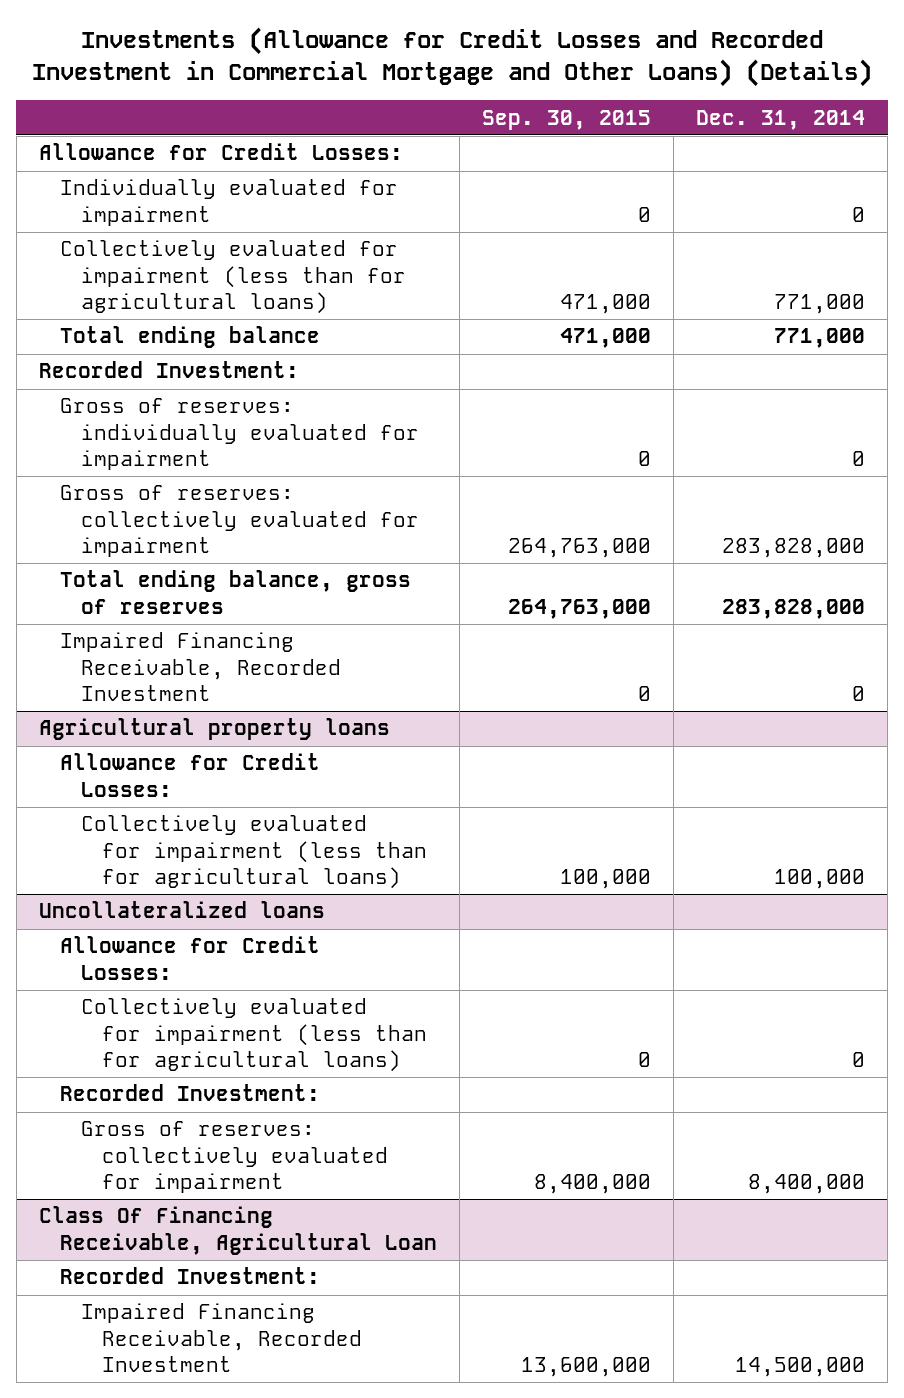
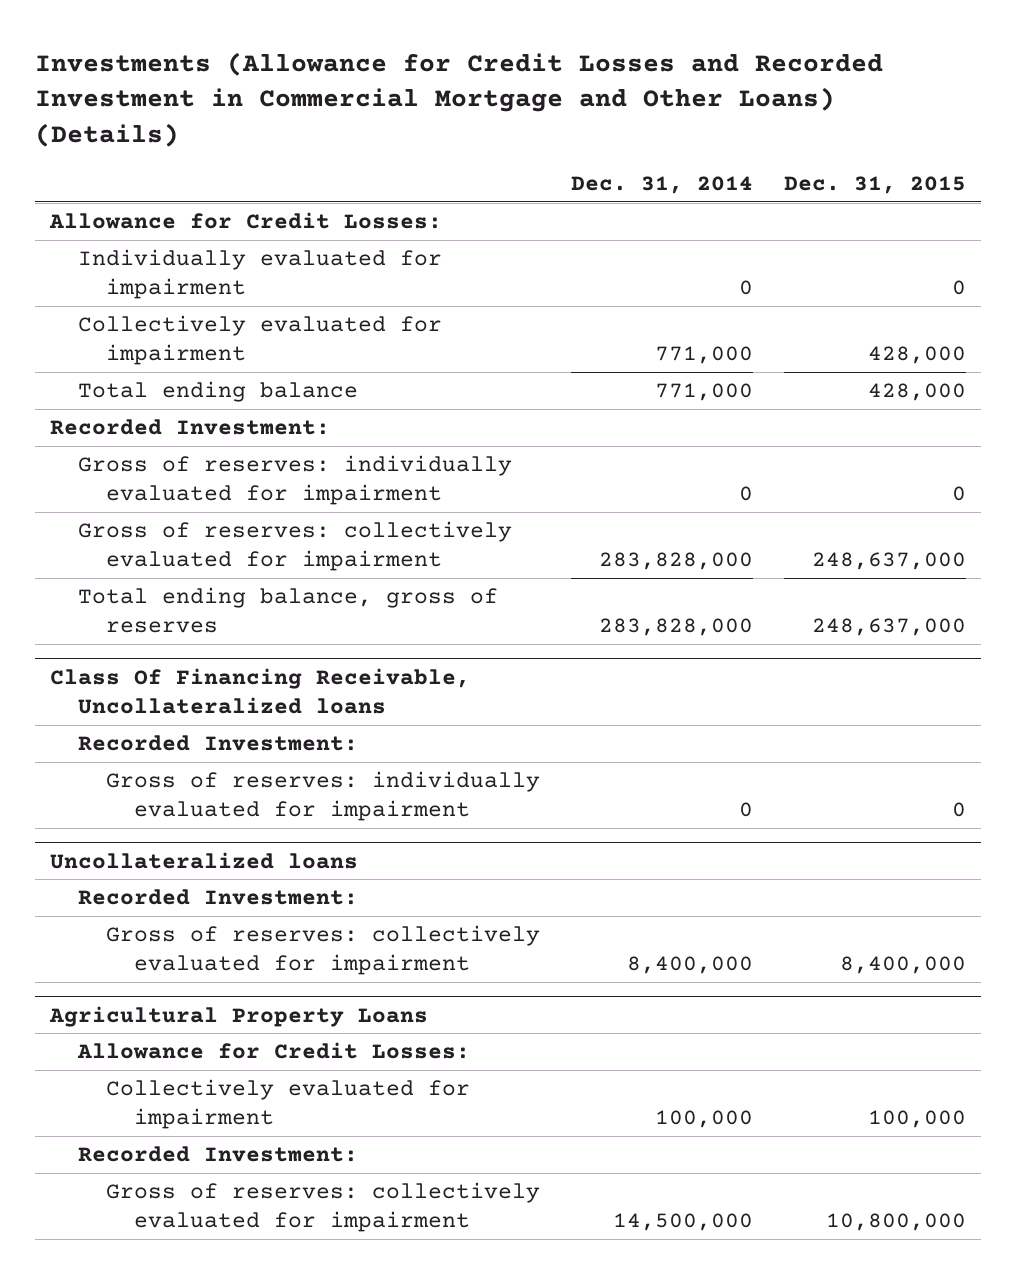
- | Sep. 30, 2015 | Dec. 31, 2014
+ | Dec. 31, 2014 | Dec. 31, 2015
- Collectively evaluated for impairment (less than for agricultural loans) | 471,000 | 771,000
+ Collectively evaluated for impairment | 771,000 | 428,000
- Impaired Financing Receivable, Recorded Investment | 0 | 0
- Agricultural property loans
- Allowance for Credit Losses:
- Collectively evaluated for impairment (less than for agricultural loans) | 100,000 | 100,000
+ Class Of Financing Receivable, Uncollateralized loans
+ Recorded Investment:
+ Gross of reserves: individually evaluated for impairment | 0 | 0
@ Uncollateralized loans
- Allowance for Credit Losses:
- Collectively evaluated for impairment (less than for agricultural loans) | 0 | 0
- Class Of Financing Receivable, Agricultural Loan
+ Agricultural Property Loans
+ Allowance for Credit Losses:
+ Collectively evaluated for impairment | 100,000 | 100,000
- Impaired Financing Receivable, Recorded Investment | 13,600,000 | 14,500,000
+ Gross of reserves: collectively evaluated for impairment | 14,500,000 | 10,800,000

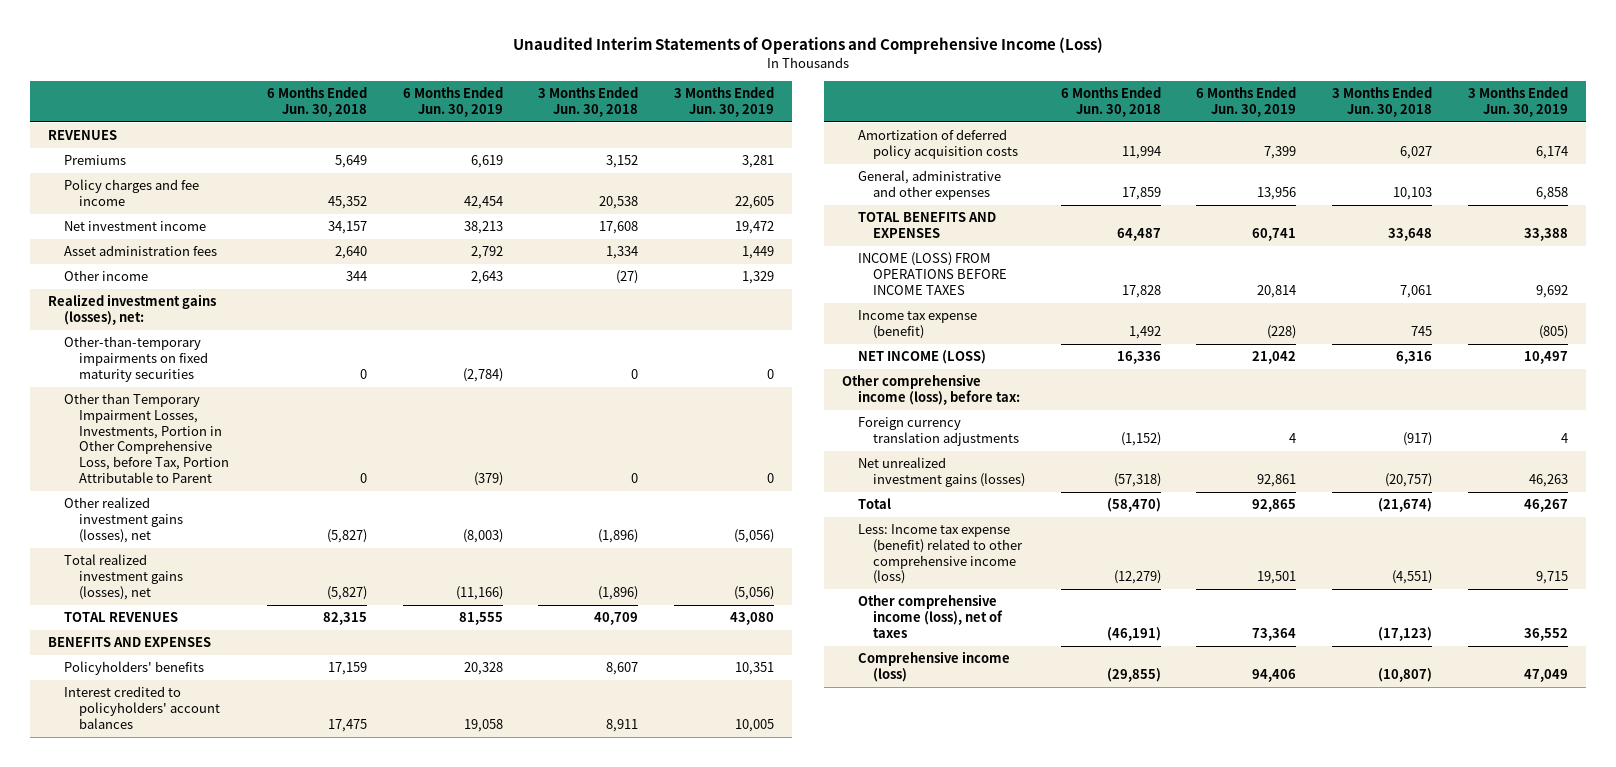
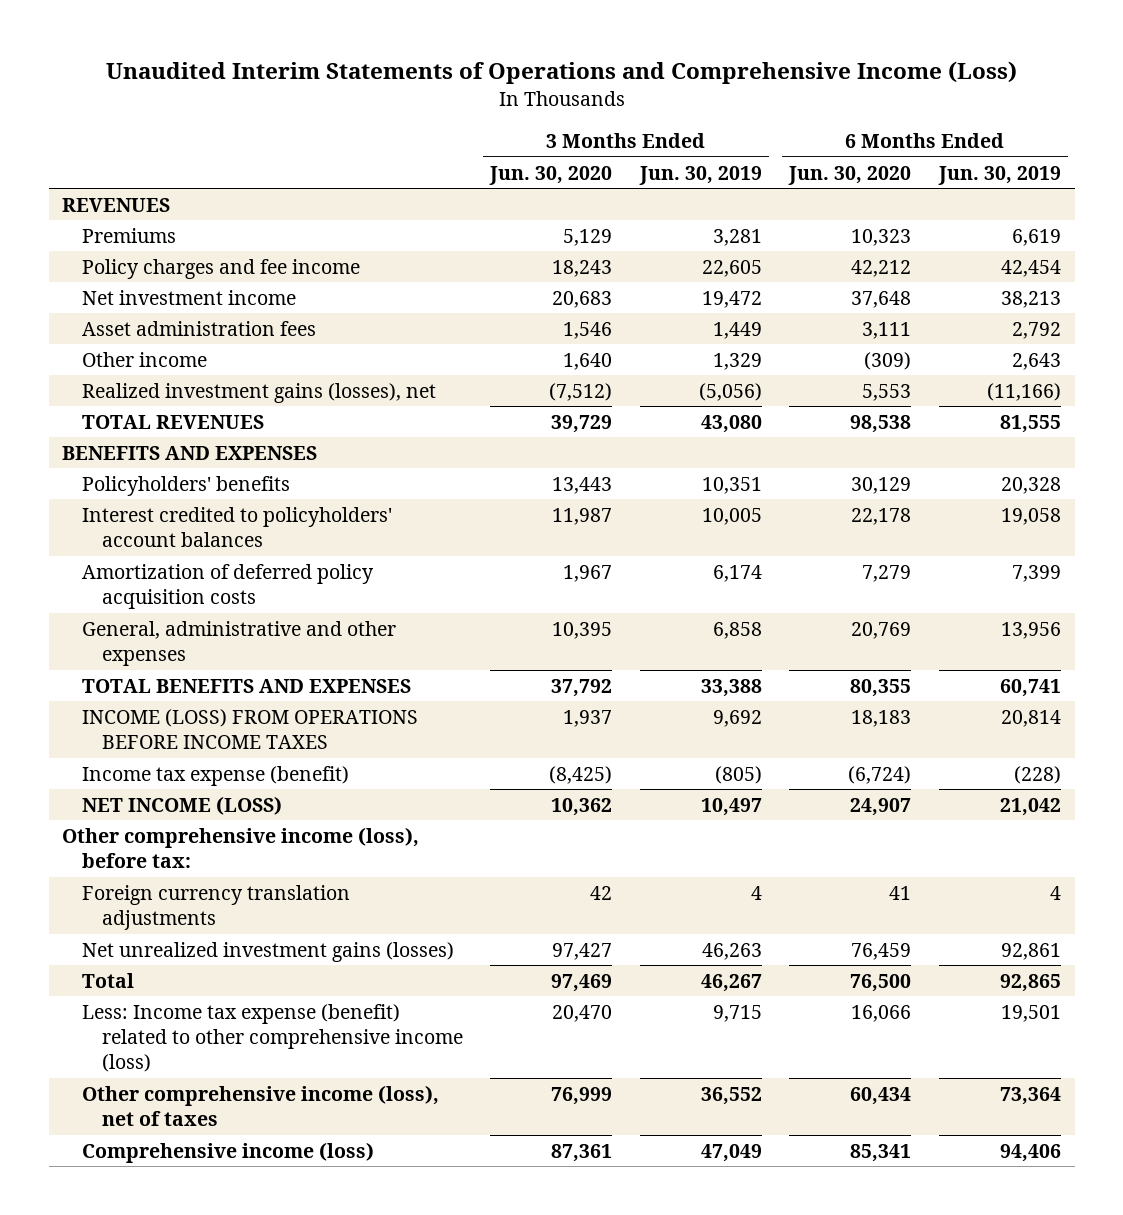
- | 6 Months Ended Jun. 30, 2018 | 6 Months Ended Jun. 30, 2019 | 3 Months Ended Jun. 30, 2018 | 3 Months Ended Jun. 30, 2019
+ | 3 Months Ended Jun. 30, 2020 | 3 Months Ended Jun. 30, 2019 | 6 Months Ended Jun. 30, 2020 | 6 Months Ended Jun. 30, 2019
- Realized investment gains (losses), net:
- Other-than-temporary impairments on fixed maturity securities | 0 | (2,784) | 0 | 0
- Other than Temporary Impairment Losses, Investments, Portion in Other Comprehensive Loss, before Tax, Portion Attributable to Parent | 0 | (379) | 0 | 0
- Other realized investment gains (losses), net | (5,827) | (8,003) | (1,896) | (5,056)
- Total realized investment gains (losses), net | (5,827) | (11,166) | (1,896) | (5,056)
+ Realized investment gains (losses), net | (7,512) | (5,056) | 5,553 | (11,166)

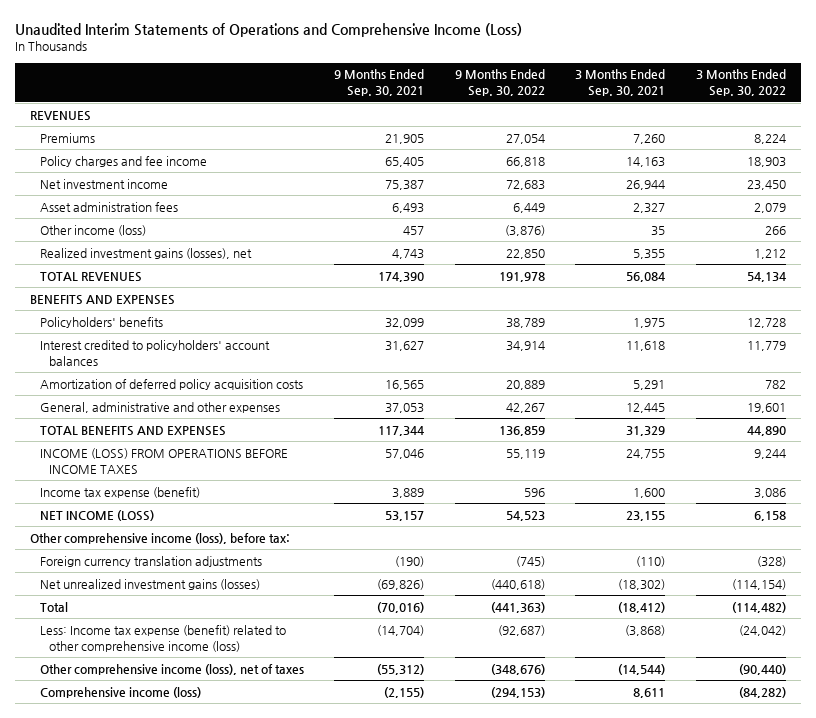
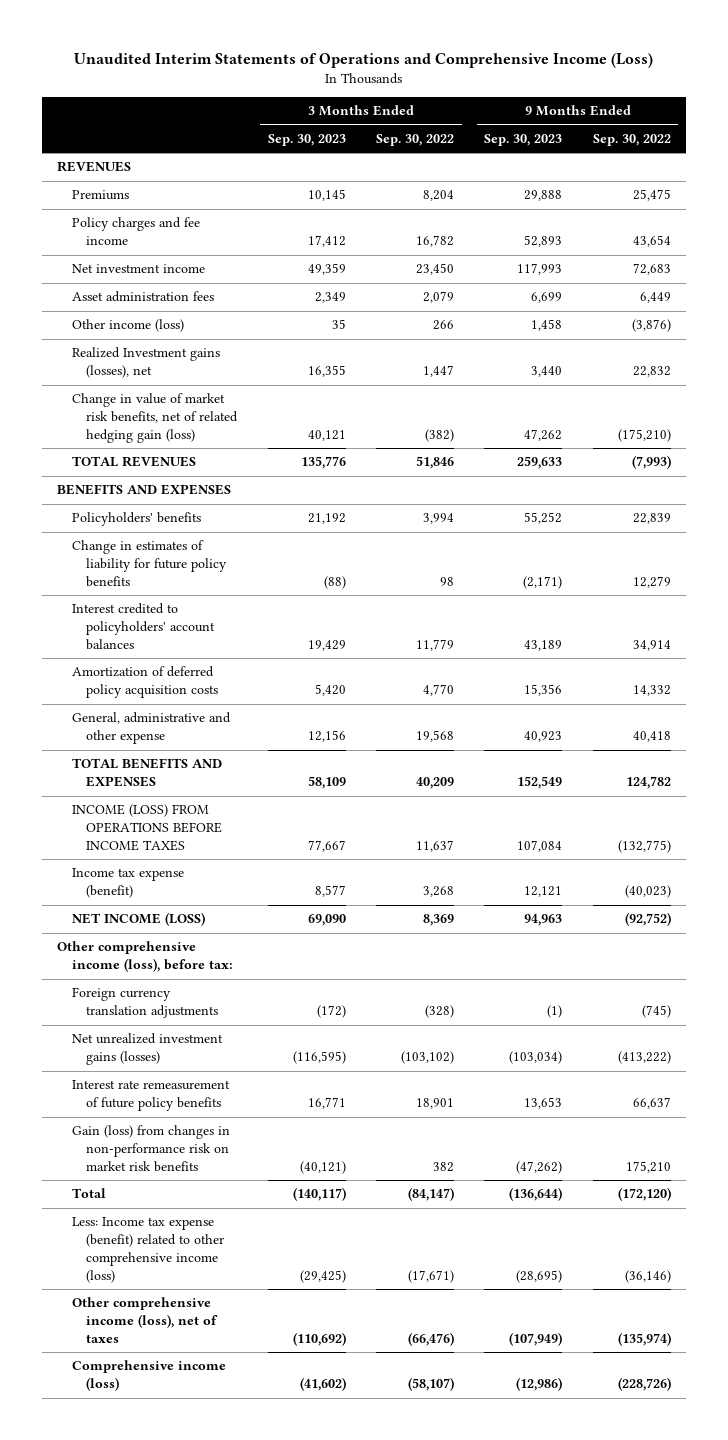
- | 9 Months Ended Sep. 30, 2021 | 9 Months Ended Sep. 30, 2022 | 3 Months Ended Sep. 30, 2021 | 3 Months Ended Sep. 30, 2022
+ | 3 Months Ended Sep. 30, 2023 | 3 Months Ended Sep. 30, 2022 | 9 Months Ended Sep. 30, 2023 | 9 Months Ended Sep. 30, 2022
- Premiums | 21,905 | 27,054 | 7,260 | 8,224
- Policy charges and fee income | 65,405 | 66,818 | 14,163 | 18,903
+ Premiums | 10,145 | 8,204 | 29,888 | 25,475
+ Policy charges and fee income | 17,412 | 16,782 | 52,893 | 43,654
- Realized investment gains (losses), net | 4,743 | 22,850 | 5,355 | 1,212
- TOTAL REVENUES | 174,390 | 191,978 | 56,084 | 54,134
+ Realized Investment gains (losses), net | 16,355 | 1,447 | 3,440 | 22,832
+ Change in value of market risk benefits, net of related hedging gain (loss) | 40,121 | (382) | 47,262 | (175,210)
+ TOTAL REVENUES | 135,776 | 51,846 | 259,633 | (7,993)
- Policyholders' benefits | 32,099 | 38,789 | 1,975 | 12,728
+ Policyholders' benefits | 21,192 | 3,994 | 55,252 | 22,839
+ Change in estimates of liability for future policy benefits | (88) | 98 | (2,171) | 12,279
- Amortization of deferred policy acquisition costs | 16,565 | 20,889 | 5,291 | 782
- General, administrative and other expenses | 37,053 | 42,267 | 12,445 | 19,601
- TOTAL BENEFITS AND EXPENSES | 117,344 | 136,859 | 31,329 | 44,890
- INCOME (LOSS) FROM OPERATIONS BEFORE INCOME TAXES | 57,046 | 55,119 | 24,755 | 9,244
- Income tax expense (benefit) | 3,889 | 596 | 1,600 | 3,086
- NET INCOME (LOSS) | 53,157 | 54,523 | 23,155 | 6,158
+ Amortization of deferred policy acquisition costs | 5,420 | 4,770 | 15,356 | 14,332
+ General, administrative and other expense | 12,156 | 19,568 | 40,923 | 40,418
+ TOTAL BENEFITS AND EXPENSES | 58,109 | 40,209 | 152,549 | 124,782
+ INCOME (LOSS) FROM OPERATIONS BEFORE INCOME TAXES | 77,667 | 11,637 | 107,084 | (132,775)
+ Income tax expense (benefit) | 8,577 | 3,268 | 12,121 | (40,023)
+ NET INCOME (LOSS) | 69,090 | 8,369 | 94,963 | (92,752)
- Net unrealized investment gains (losses) | (69,826) | (440,618) | (18,302) | (114,154)
- Total | (70,016) | (441,363) | (18,412) | (114,482)
- Less: Income tax expense (benefit) related to other comprehensive income (loss) | (14,704) | (92,687) | (3,868) | (24,042)
- Other comprehensive income (loss), net of taxes | (55,312) | (348,676) | (14,544) | (90,440)
- Comprehensive income (loss) | (2,155) | (294,153) | 8,611 | (84,282)
+ Net unrealized investment gains (losses) | (116,595) | (103,102) | (103,034) | (413,222)
+ Interest rate remeasurement of future policy benefits | 16,771 | 18,901 | 13,653 | 66,637
+ Gain (loss) from changes in non-performance risk on market risk benefits | (40,121) | 382 | (47,262) | 175,210
+ Total | (140,117) | (84,147) | (136,644) | (172,120)
+ Less: Income tax expense (benefit) related to other comprehensive income (loss) | (29,425) | (17,671) | (28,695) | (36,146)
+ Other comprehensive income (loss), net of taxes | (110,692) | (66,476) | (107,949) | (135,974)
+ Comprehensive income (loss) | (41,602) | (58,107) | (12,986) | (228,726)

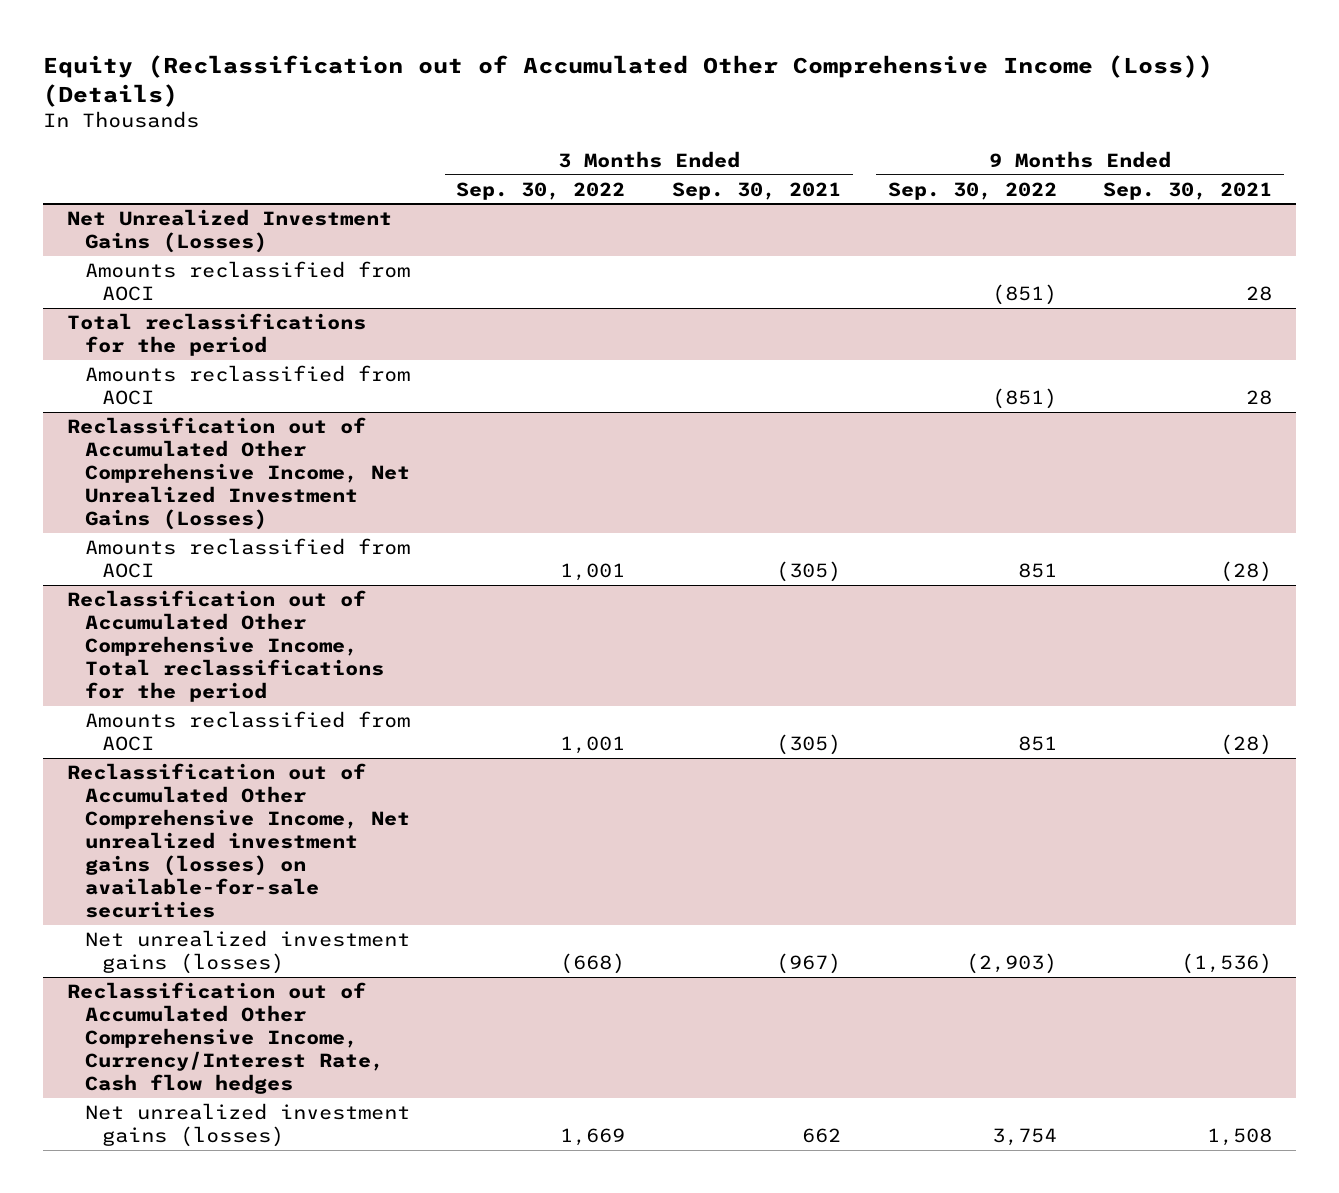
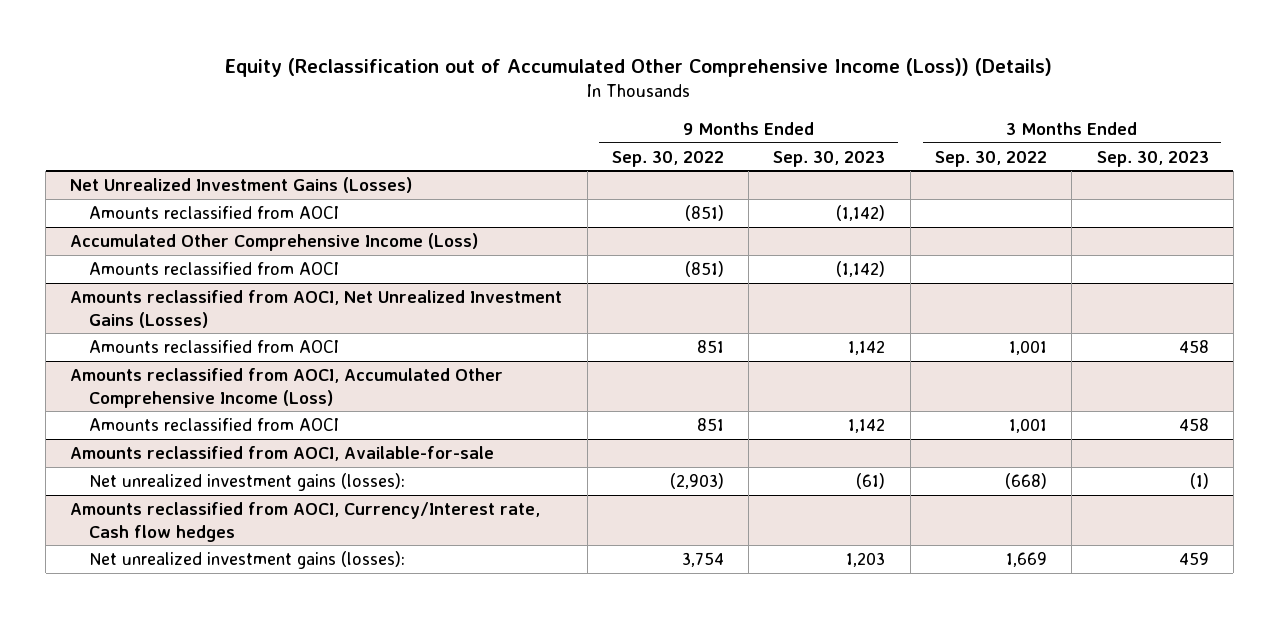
- | 3 Months Ended Sep. 30, 2022 | 3 Months Ended Sep. 30, 2021 | 9 Months Ended Sep. 30, 2022 | 9 Months Ended Sep. 30, 2021
+ | 9 Months Ended Sep. 30, 2022 | 9 Months Ended Sep. 30, 2023 | 3 Months Ended Sep. 30, 2022 | 3 Months Ended Sep. 30, 2023
- Total reclassifications for the period
+ Accumulated Other Comprehensive Income (Loss)
- Reclassification out of Accumulated Other Comprehensive Income, Net Unrealized Investment Gains (Losses)
+ Amounts reclassified from AOCI, Net Unrealized Investment Gains (Losses)
- Reclassification out of Accumulated Other Comprehensive Income, Total reclassifications for the period
+ Amounts reclassified from AOCI, Accumulated Other Comprehensive Income (Loss)
- Reclassification out of Accumulated Other Comprehensive Income, Net unrealized investment gains (losses) on available-for-sale securities
- Net unrealized investment gains (losses) | (668) | (967) | (2,903) | (1,536)
- Reclassification out of Accumulated Other Comprehensive Income, Currency/Interest Rate, Cash flow hedges
- Net unrealized investment gains (losses) | 1,669 | 662 | 3,754 | 1,508
+ Amounts reclassified from AOCI, Available-for-sale
+ Net unrealized investment gains (losses): | (2,903) | (61) | (668) | (1)
+ Amounts reclassified from AOCI, Currency/Interest rate, Cash flow hedges
+ Net unrealized investment gains (losses): | 3,754 | 1,203 | 1,669 | 459

